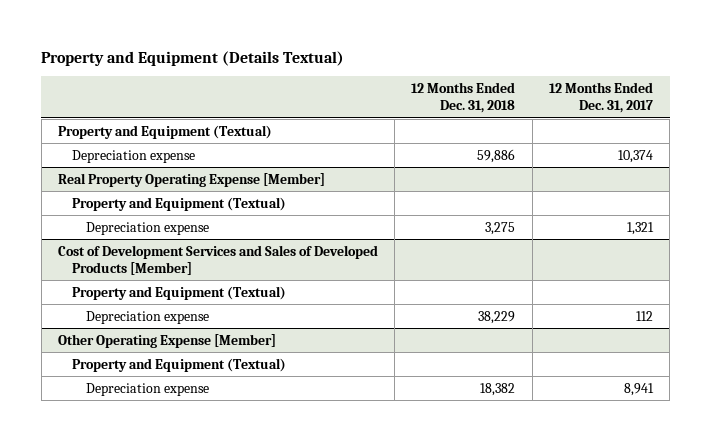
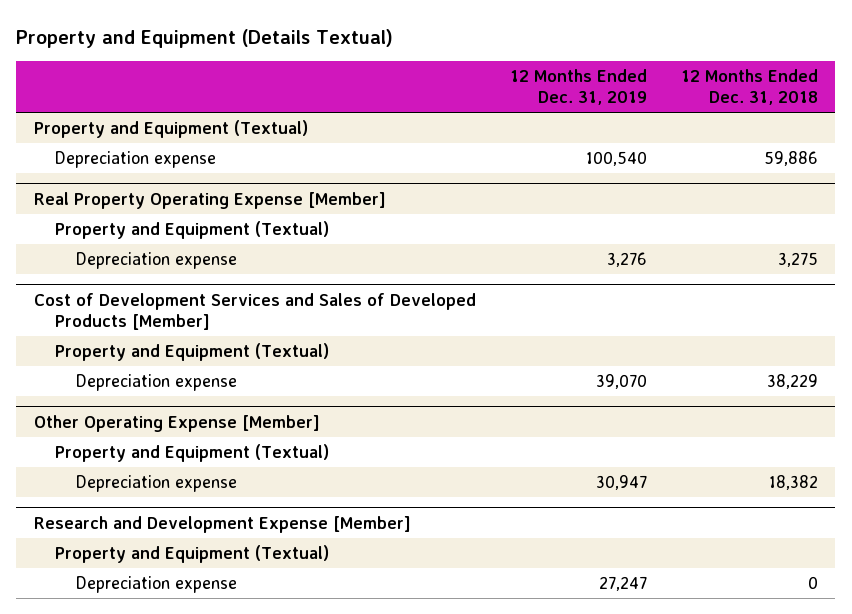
- | 12 Months Ended Dec. 31, 2018 | 12 Months Ended Dec. 31, 2017
+ | 12 Months Ended Dec. 31, 2019 | 12 Months Ended Dec. 31, 2018
+ Research and Development Expense [Member]
+ Property and Equipment (Textual)
+ Depreciation expense | 27,247 | 0

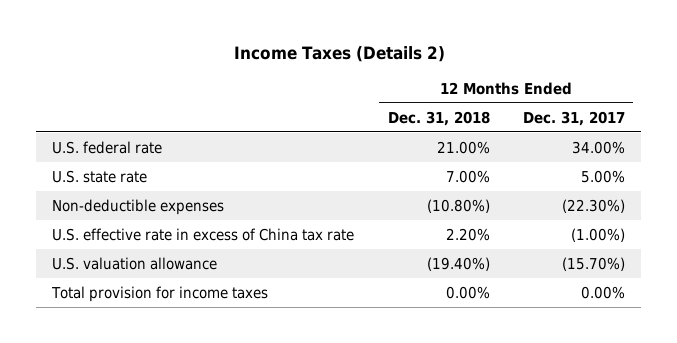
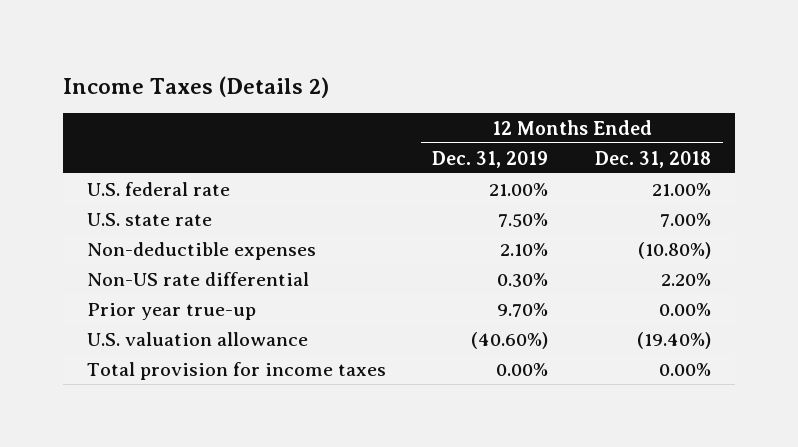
- | 12 Months Ended Dec. 31, 2018 | 12 Months Ended Dec. 31, 2017
+ | 12 Months Ended Dec. 31, 2019 | 12 Months Ended Dec. 31, 2018
- U.S. effective rate in excess of China tax rate | 2.20% | (1.00%)
+ Non-US rate differential | 0.30% | 2.20%
+ Prior year true-up | 9.70% | 0.00%

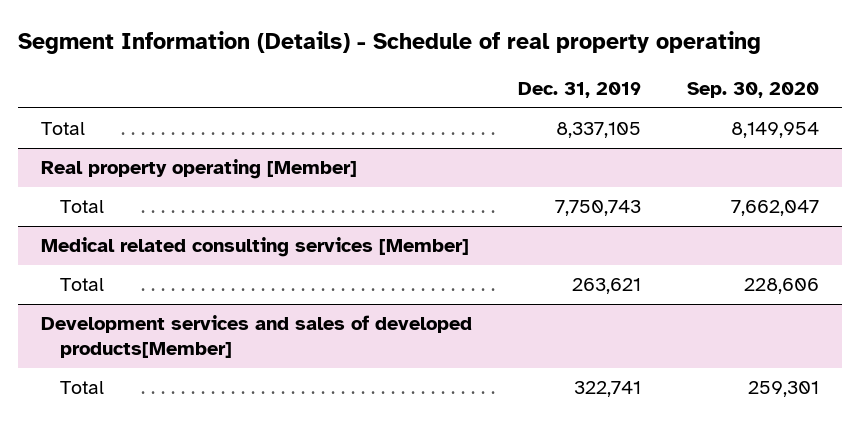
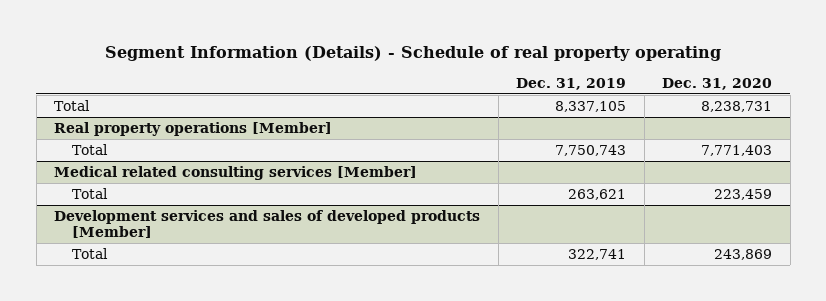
- | Dec. 31, 2019 | Sep. 30, 2020
+ | Dec. 31, 2019 | Dec. 31, 2020
- Real property operating [Member]
+ Real property operations [Member]
- Development services and sales of developed products[Member]
+ Development services and sales of developed products [Member]

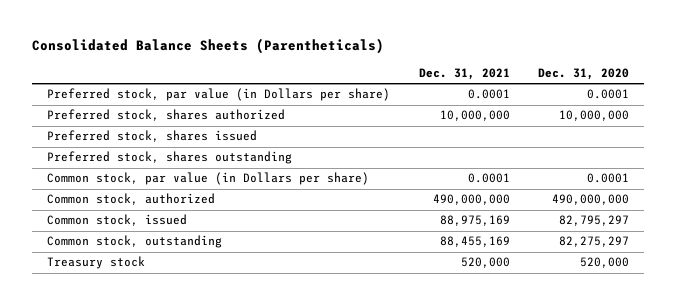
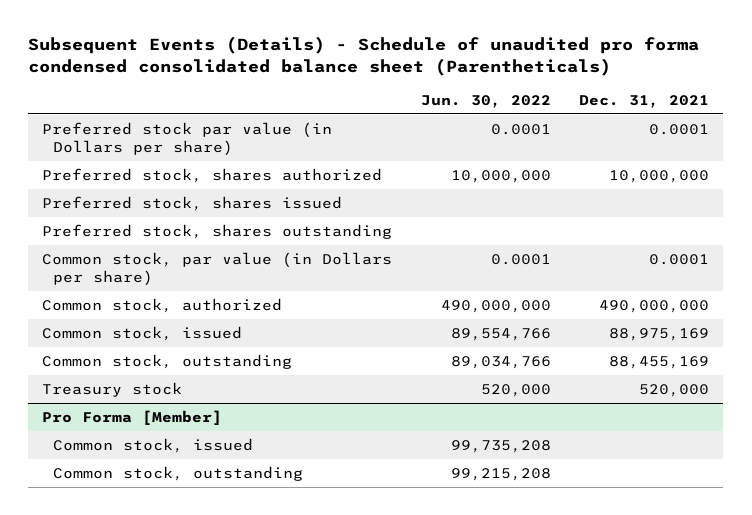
- Consolidated Balance Sheets (Parentheticals)
+ Subsequent Events (Details) - Schedule of unaudited pro forma condensed consolidated balance sheet (Parentheticals)
- | Dec. 31, 2021 | Dec. 31, 2020
+ | Jun. 30, 2022 | Dec. 31, 2021
- Preferred stock, par value (in Dollars per share) | 0.0001 | 0.0001
+ Preferred stock par value (in Dollars per share) | 0.0001 | 0.0001
+ Pro Forma [Member]
+ Common stock, issued | 99,735,208 |
+ Common stock, outstanding | 99,215,208 |

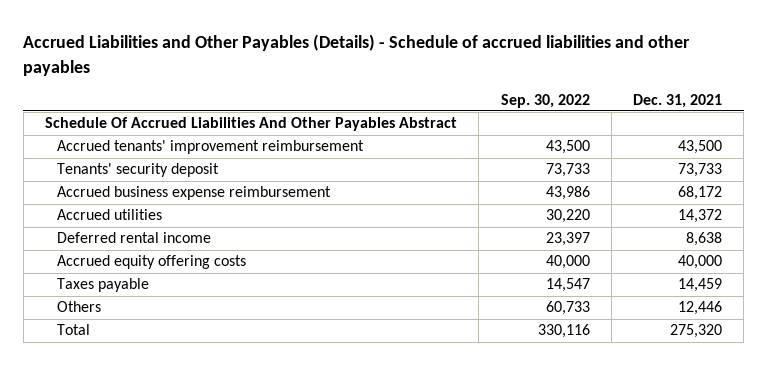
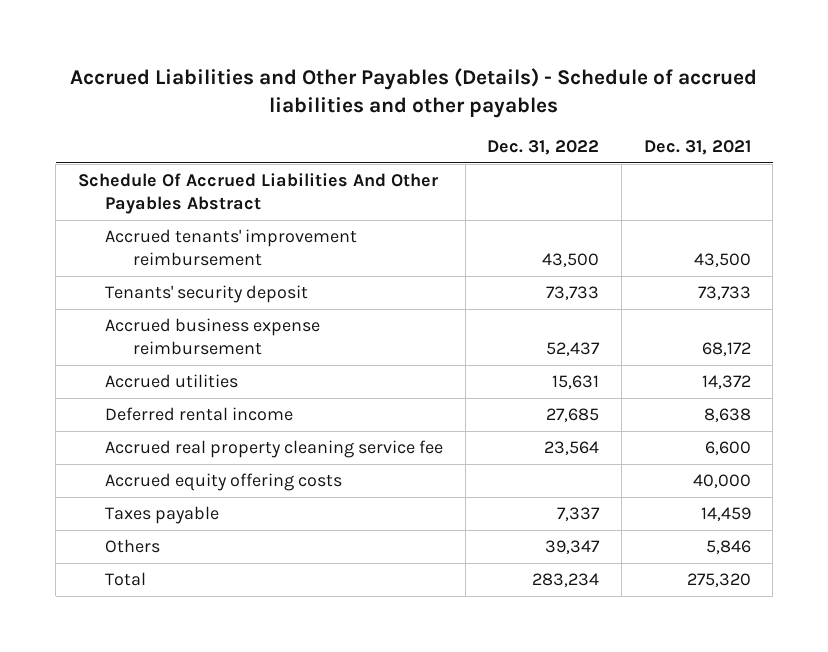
- | Sep. 30, 2022 | Dec. 31, 2021
+ | Dec. 31, 2022 | Dec. 31, 2021
+ Accrued real property cleaning service fee | 23,564 | 6,600
- Others | 60,733 | 12,446
+ Others | 39,347 | 5,846

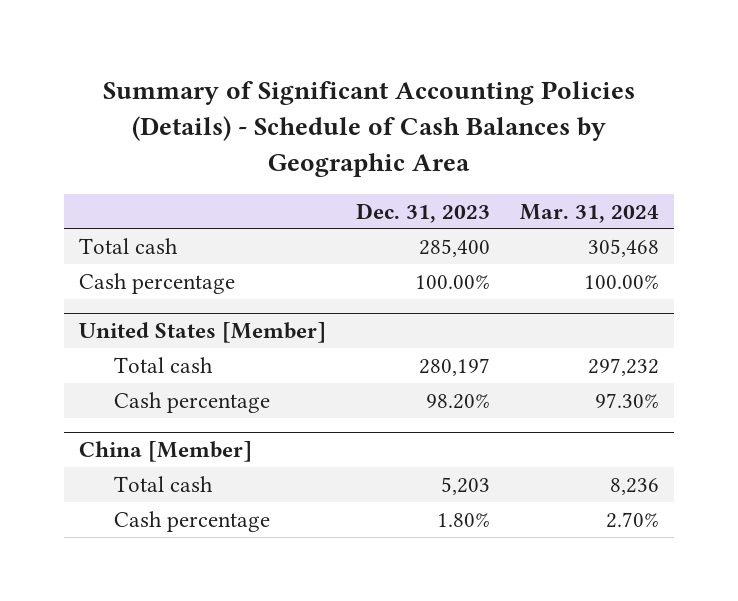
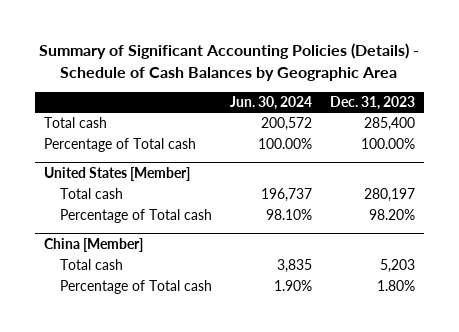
- | Dec. 31, 2023 | Mar. 31, 2024
+ | Jun. 30, 2024 | Dec. 31, 2023
- Cash percentage | 100.00% | 100.00%
+ Percentage of Total cash | 100.00% | 100.00%
@ United States [Member]
- Cash percentage | 98.20% | 97.30%
+ Percentage of Total cash | 98.10% | 98.20%
@ China [Member]
- Cash percentage | 1.80% | 2.70%
+ Percentage of Total cash | 1.90% | 1.80%

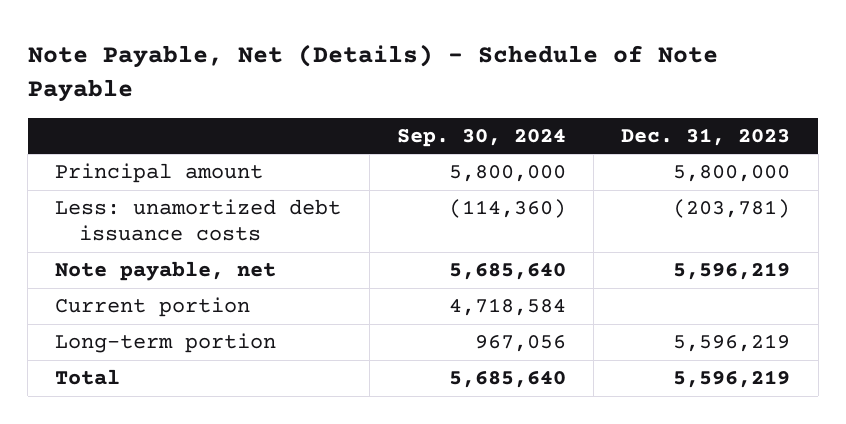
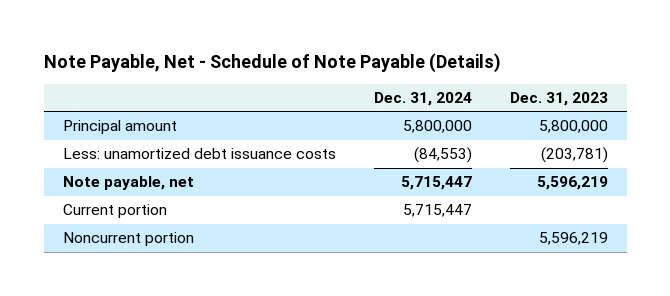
- Note Payable, Net (Details) - Schedule of Note Payable
+ Note Payable, Net - Schedule of Note Payable (Details)
- | Sep. 30, 2024 | Dec. 31, 2023
+ | Dec. 31, 2024 | Dec. 31, 2023
- Long-term portion | 967,056 | 5,596,219
- Total | 5,685,640 | 5,596,219
+ Noncurrent portion | | 5,596,219

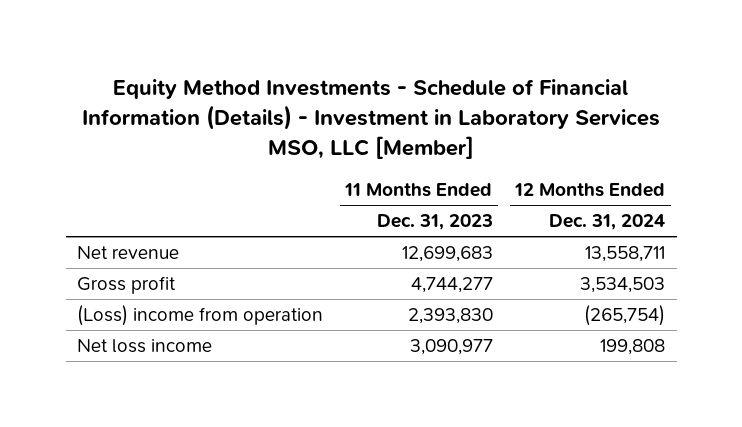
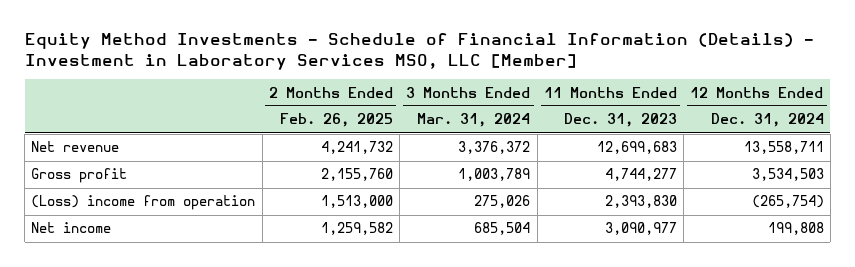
- | 11 Months Ended Dec. 31, 2023 | 12 Months Ended Dec. 31, 2024
+ | 2 Months Ended Feb. 26, 2025 | 3 Months Ended Mar. 31, 2024 | 11 Months Ended Dec. 31, 2023 | 12 Months Ended Dec. 31, 2024
- Net loss income | 3,090,977 | 199,808
+ Net income | 1,259,582 | 685,504 | 3,090,977 | 199,808

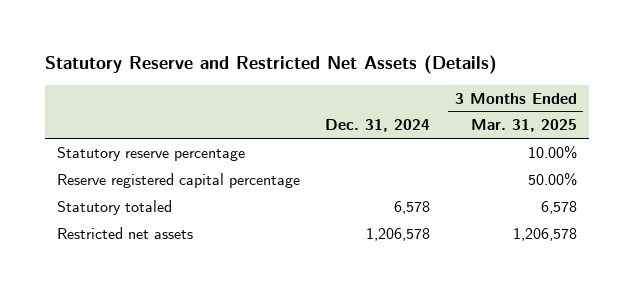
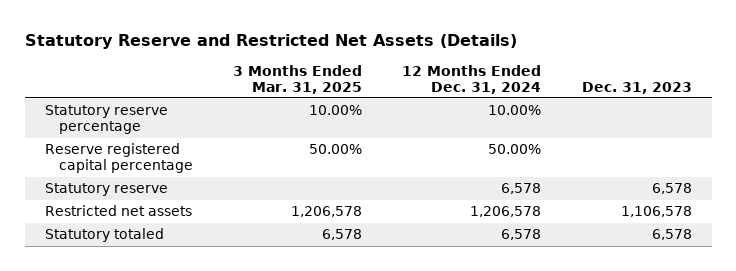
- | Dec. 31, 2024 | 3 Months Ended Mar. 31, 2025
+ | 3 Months Ended Mar. 31, 2025 | 12 Months Ended Dec. 31, 2024 | Dec. 31, 2023
+ Statutory reserve | | 6,578 | 6,578
moved down: Statutory totaled | 6,578 | 6,578 | 6,578

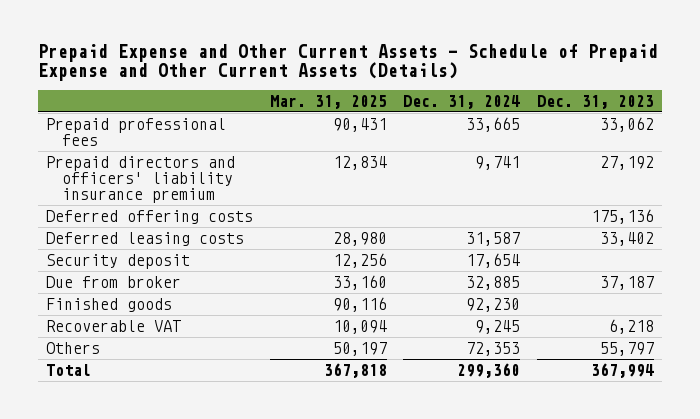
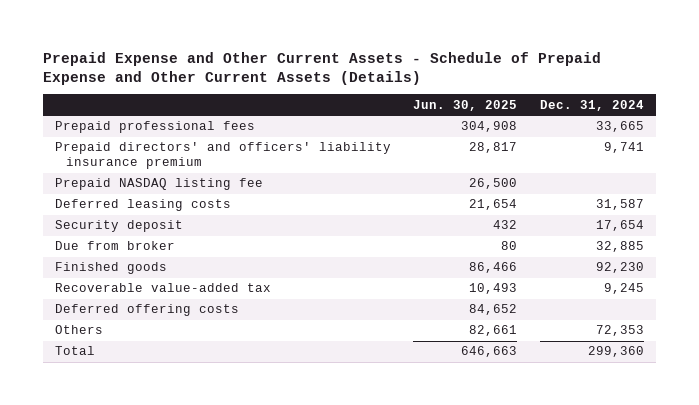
- | Mar. 31, 2025 | Dec. 31, 2024 | Dec. 31, 2023
+ | Jun. 30, 2025 | Dec. 31, 2024
- Prepaid directors and officers' liability insurance premium | 12,834 | 9,741 | 27,192
+ Prepaid directors' and officers' liability insurance premium | 28,817 | 9,741
+ Prepaid NASDAQ listing fee | 26,500 |
- Recoverable VAT | 10,094 | 9,245 | 6,218
+ Recoverable value-added tax | 10,493 | 9,245
moved down: Deferred offering costs | 84,652 |

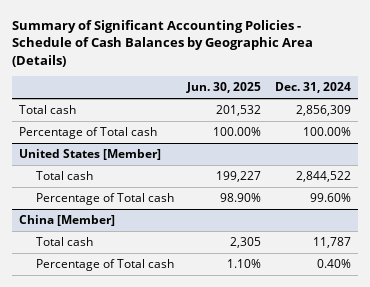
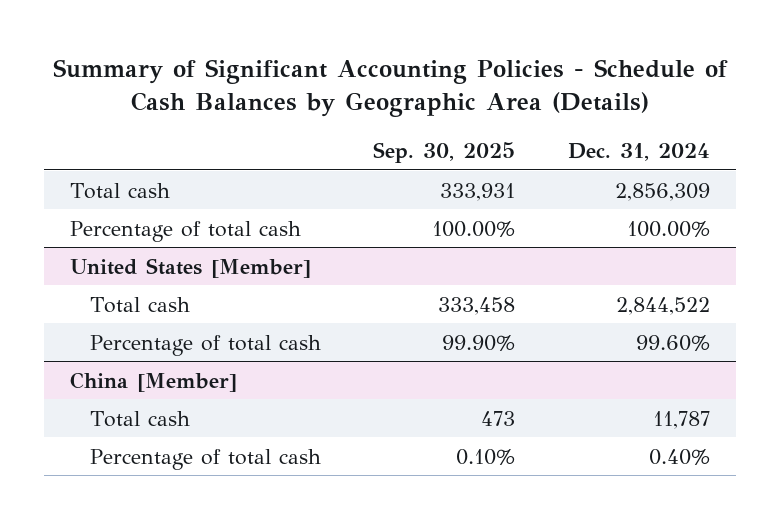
- | Jun. 30, 2025 | Dec. 31, 2024
+ | Sep. 30, 2025 | Dec. 31, 2024
- Percentage of Total cash | 100.00% | 100.00%
+ Percentage of total cash | 100.00% | 100.00%
@ United States [Member]
- Percentage of Total cash | 98.90% | 99.60%
+ Percentage of total cash | 99.90% | 99.60%
@ China [Member]
- Percentage of Total cash | 1.10% | 0.40%
+ Percentage of total cash | 0.10% | 0.40%

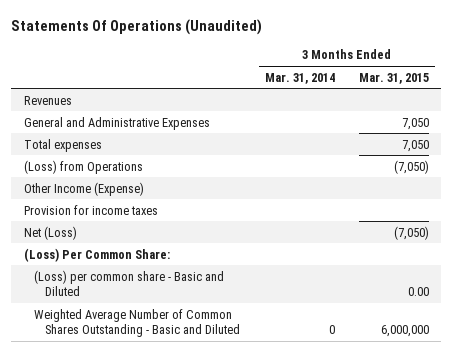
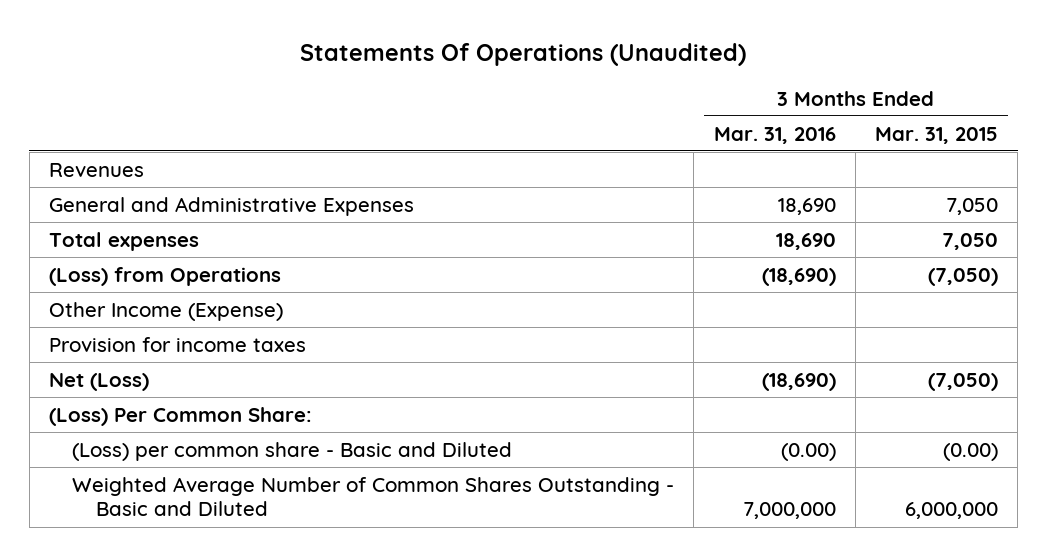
- | 3 Months Ended Mar. 31, 2014 | 3 Months Ended Mar. 31, 2015
+ | 3 Months Ended Mar. 31, 2016 | 3 Months Ended Mar. 31, 2015
- (Loss) per common share - Basic and Diluted | | 0.00
+ (Loss) per common share - Basic and Diluted | (0.00) | (0.00)

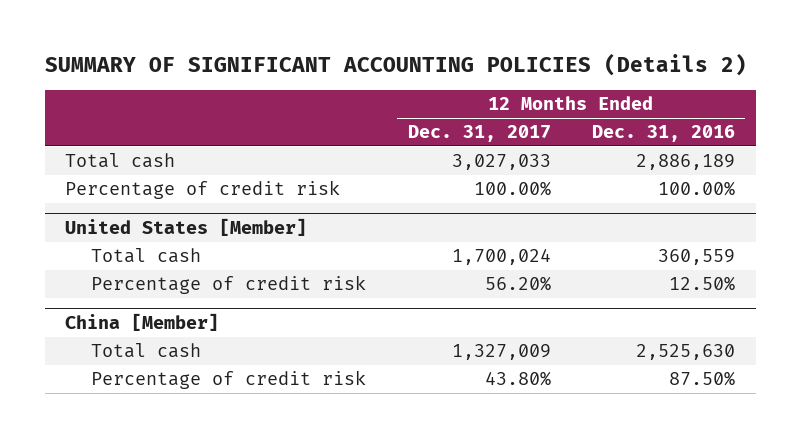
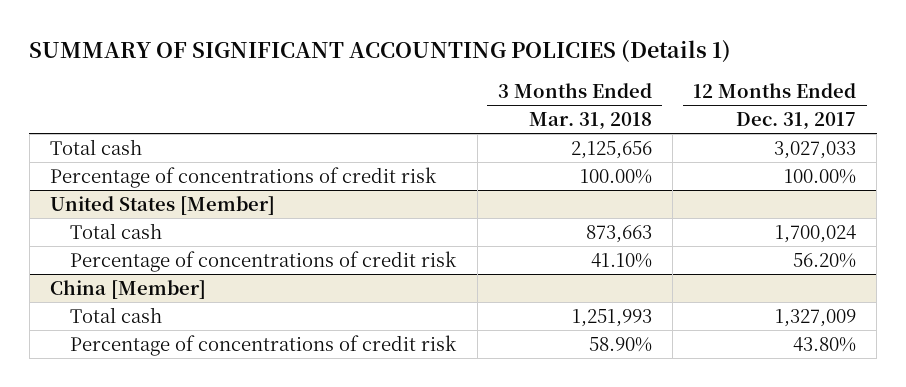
- SUMMARY OF SIGNIFICANT ACCOUNTING POLICIES (Details 2)
+ SUMMARY OF SIGNIFICANT ACCOUNTING POLICIES (Details 1)
- | 12 Months Ended Dec. 31, 2017 | 12 Months Ended Dec. 31, 2016
+ | 3 Months Ended Mar. 31, 2018 | 12 Months Ended Dec. 31, 2017
- Percentage of credit risk | 100.00% | 100.00%
+ Percentage of concentrations of credit risk | 100.00% | 100.00%
@ United States [Member]
- Percentage of credit risk | 56.20% | 12.50%
+ Percentage of concentrations of credit risk | 41.10% | 56.20%
@ China [Member]
- Percentage of credit risk | 43.80% | 87.50%
+ Percentage of concentrations of credit risk | 58.90% | 43.80%

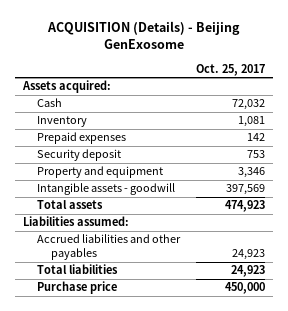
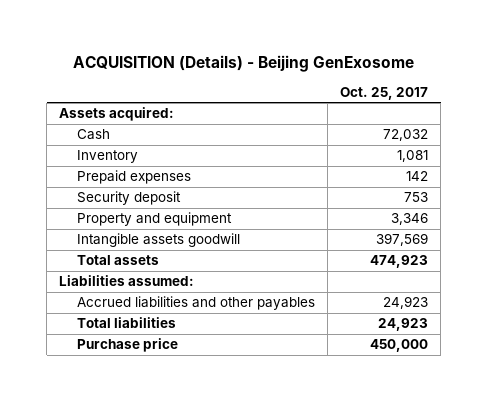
- Intangible assets - goodwill | 397,569
+ Intangible assets goodwill | 397,569

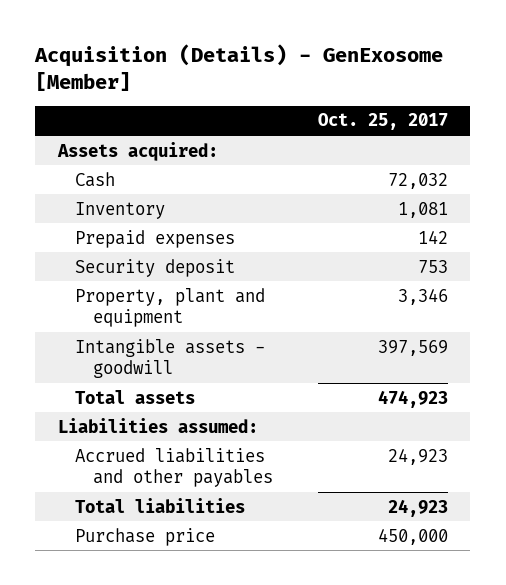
- ACQUISITION (Details) - Beijing GenExosome
+ Acquisition (Details) - GenExosome [Member]
- Property and equipment | 3,346
- Intangible assets goodwill | 397,569
+ Property, plant and equipment | 3,346
+ Intangible assets - goodwill | 397,569

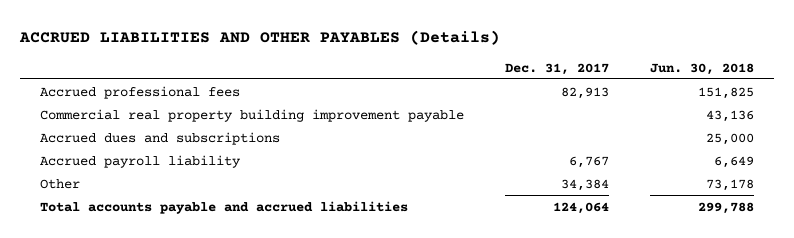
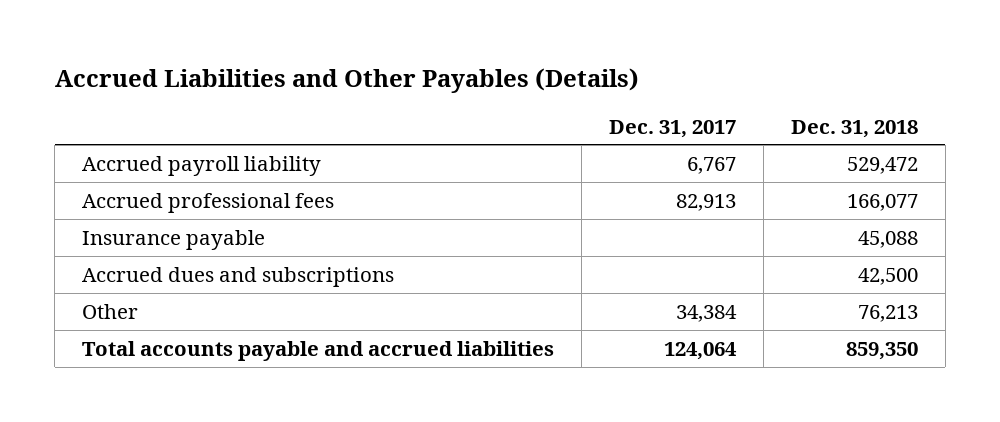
- ACCRUED LIABILITIES AND OTHER PAYABLES (Details)
+ Accrued Liabilities and Other Payables (Details)
- | Dec. 31, 2017 | Jun. 30, 2018
+ | Dec. 31, 2017 | Dec. 31, 2018
moved up: Accrued payroll liability | 6,767 | 529,472
- Commercial real property building improvement payable | | 43,136
+ Insurance payable | | 45,088

